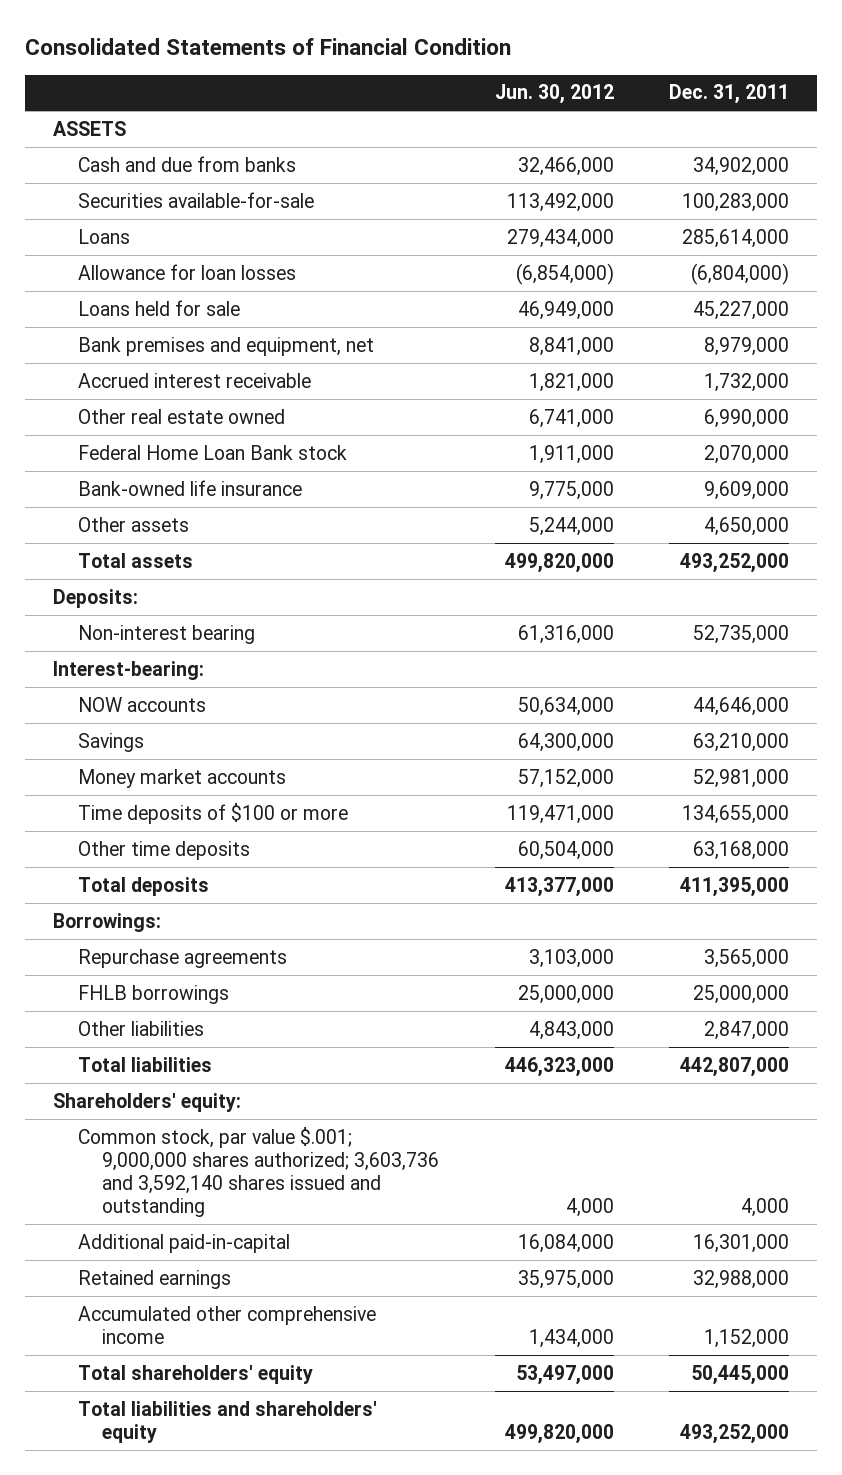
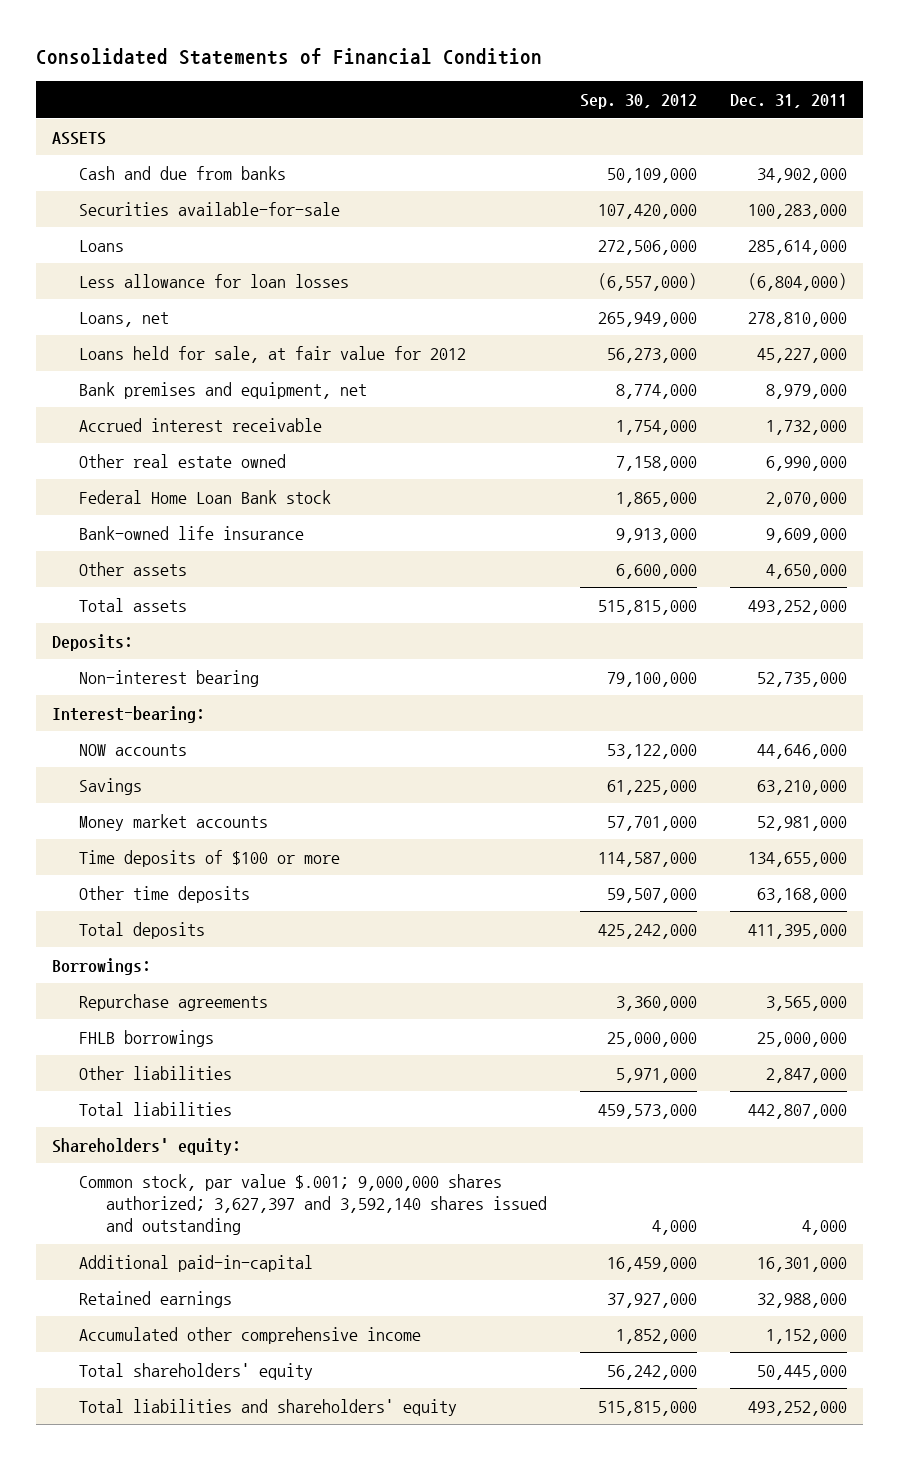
- | Jun. 30, 2012 | Dec. 31, 2011
+ | Sep. 30, 2012 | Dec. 31, 2011
- Allowance for loan losses | (6,854,000) | (6,804,000)
- Loans held for sale | 46,949,000 | 45,227,000
+ Less allowance for loan losses | (6,557,000) | (6,804,000)
+ Loans, net | 265,949,000 | 278,810,000
+ Loans held for sale, at fair value for 2012 | 56,273,000 | 45,227,000
- Common stock, par value $.001; 9,000,000 shares authorized; 3,603,736 and 3,592,140 shares issued and outstanding | 4,000 | 4,000
+ Common stock, par value $.001; 9,000,000 shares authorized; 3,627,397 and 3,592,140 shares issued and outstanding | 4,000 | 4,000

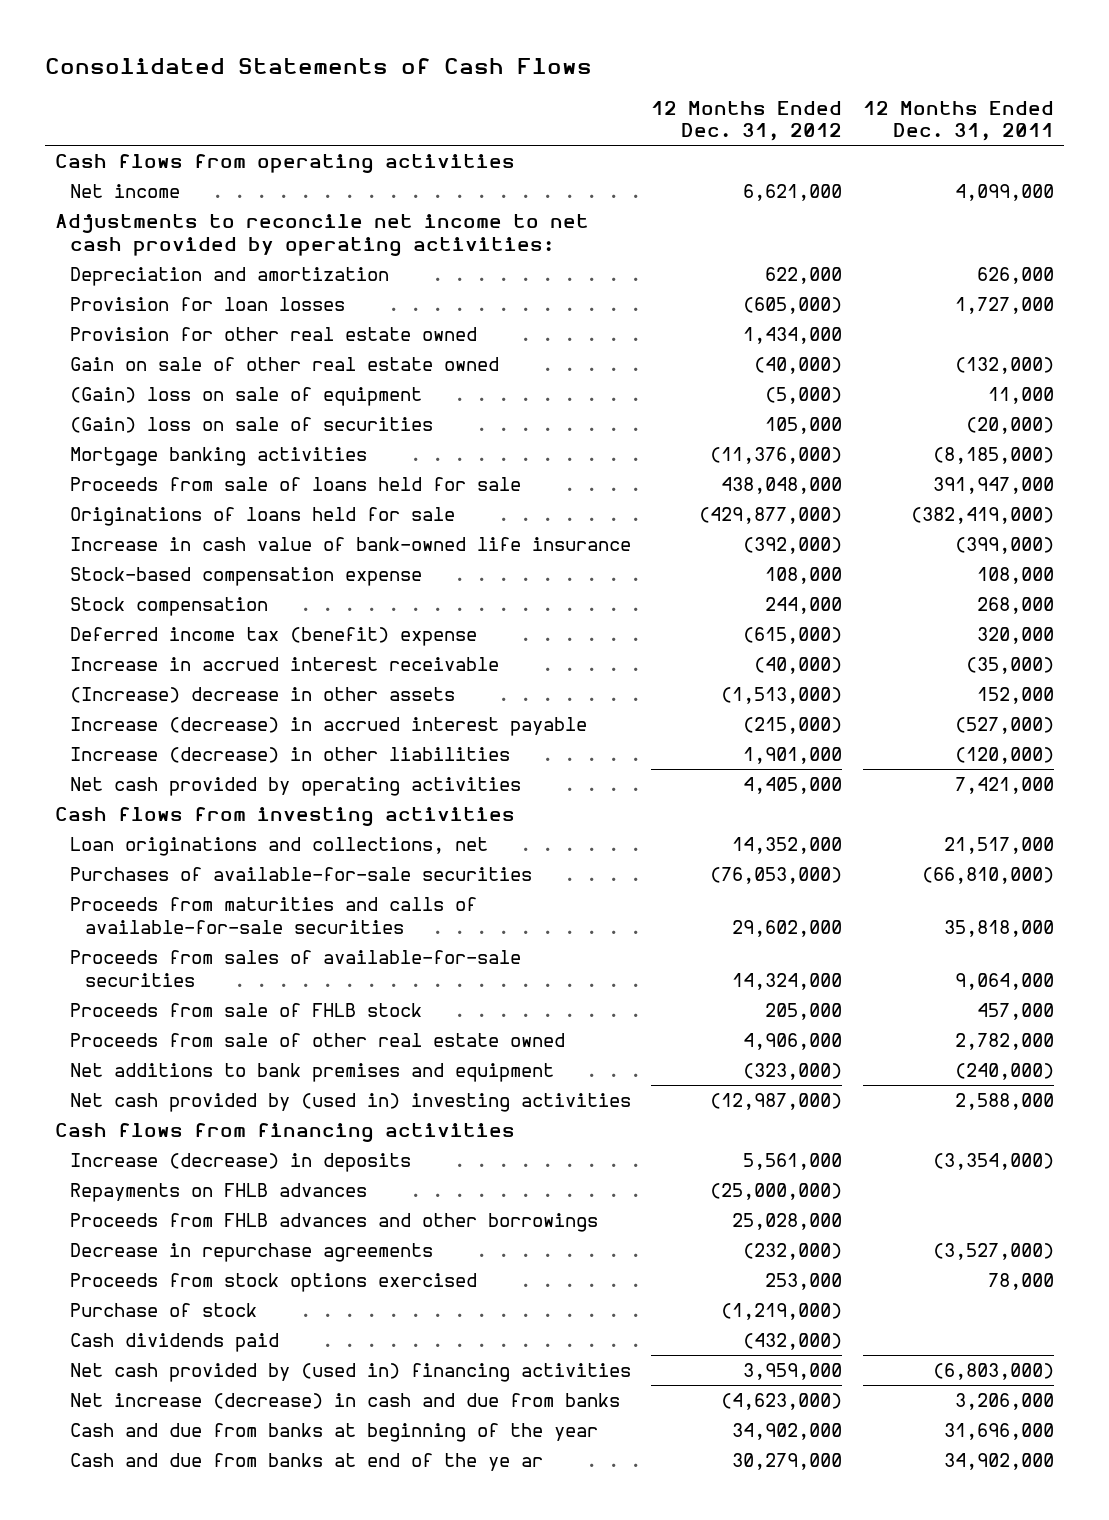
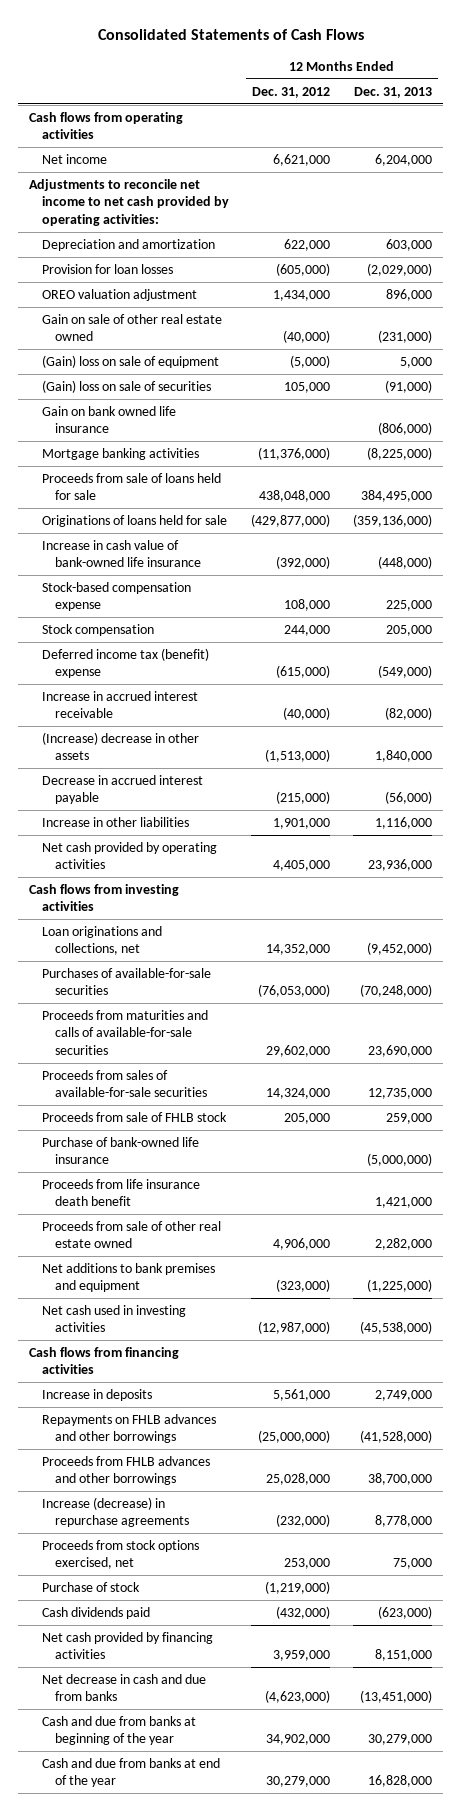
- | 12 Months Ended Dec. 31, 2012 | 12 Months Ended Dec. 31, 2011
+ | 12 Months Ended Dec. 31, 2012 | 12 Months Ended Dec. 31, 2013
- Provision for other real estate owned | 1,434,000 |
+ OREO valuation adjustment | 1,434,000 | 896,000
+ Gain on bank owned life insurance | | (806,000)
- Increase (decrease) in accrued interest payable | (215,000) | (527,000)
- Increase (decrease) in other liabilities | 1,901,000 | (120,000)
+ Decrease in accrued interest payable | (215,000) | (56,000)
+ Increase in other liabilities | 1,901,000 | 1,116,000
+ Purchase of bank-owned life insurance | | (5,000,000)
+ Proceeds from life insurance death benefit | | 1,421,000
- Net cash provided by (used in) investing activities | (12,987,000) | 2,588,000
+ Net cash used in investing activities | (12,987,000) | (45,538,000)
- Increase (decrease) in deposits | 5,561,000 | (3,354,000)
- Repayments on FHLB advances | (25,000,000) |
+ Increase in deposits | 5,561,000 | 2,749,000
+ Repayments on FHLB advances and other borrowings | (25,000,000) | (41,528,000)
- Decrease in repurchase agreements | (232,000) | (3,527,000)
- Proceeds from stock options exercised | 253,000 | 78,000
+ Increase (decrease) in repurchase agreements | (232,000) | 8,778,000
+ Proceeds from stock options exercised, net | 253,000 | 75,000
- Net cash provided by (used in) financing activities | 3,959,000 | (6,803,000)
- Net increase (decrease) in cash and due from banks | (4,623,000) | 3,206,000
+ Net cash provided by financing activities | 3,959,000 | 8,151,000
+ Net decrease in cash and due from banks | (4,623,000) | (13,451,000)
- Cash and due from banks at end of the ye ar | 30,279,000 | 34,902,000
+ Cash and due from banks at end of the year | 30,279,000 | 16,828,000

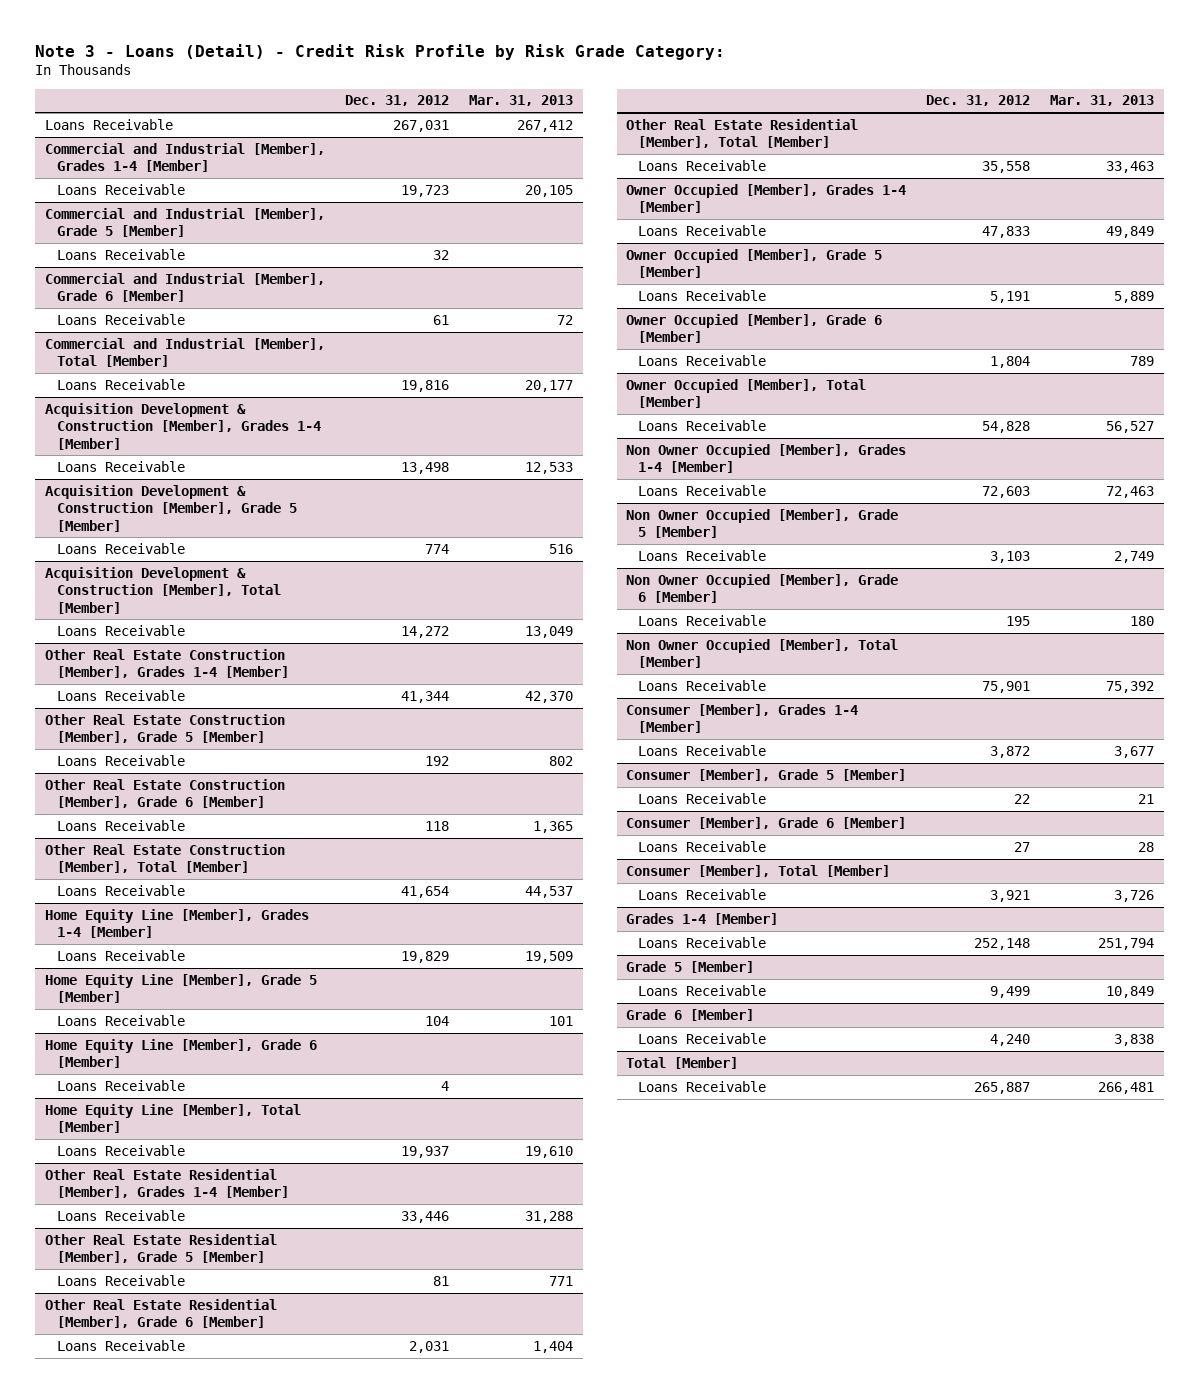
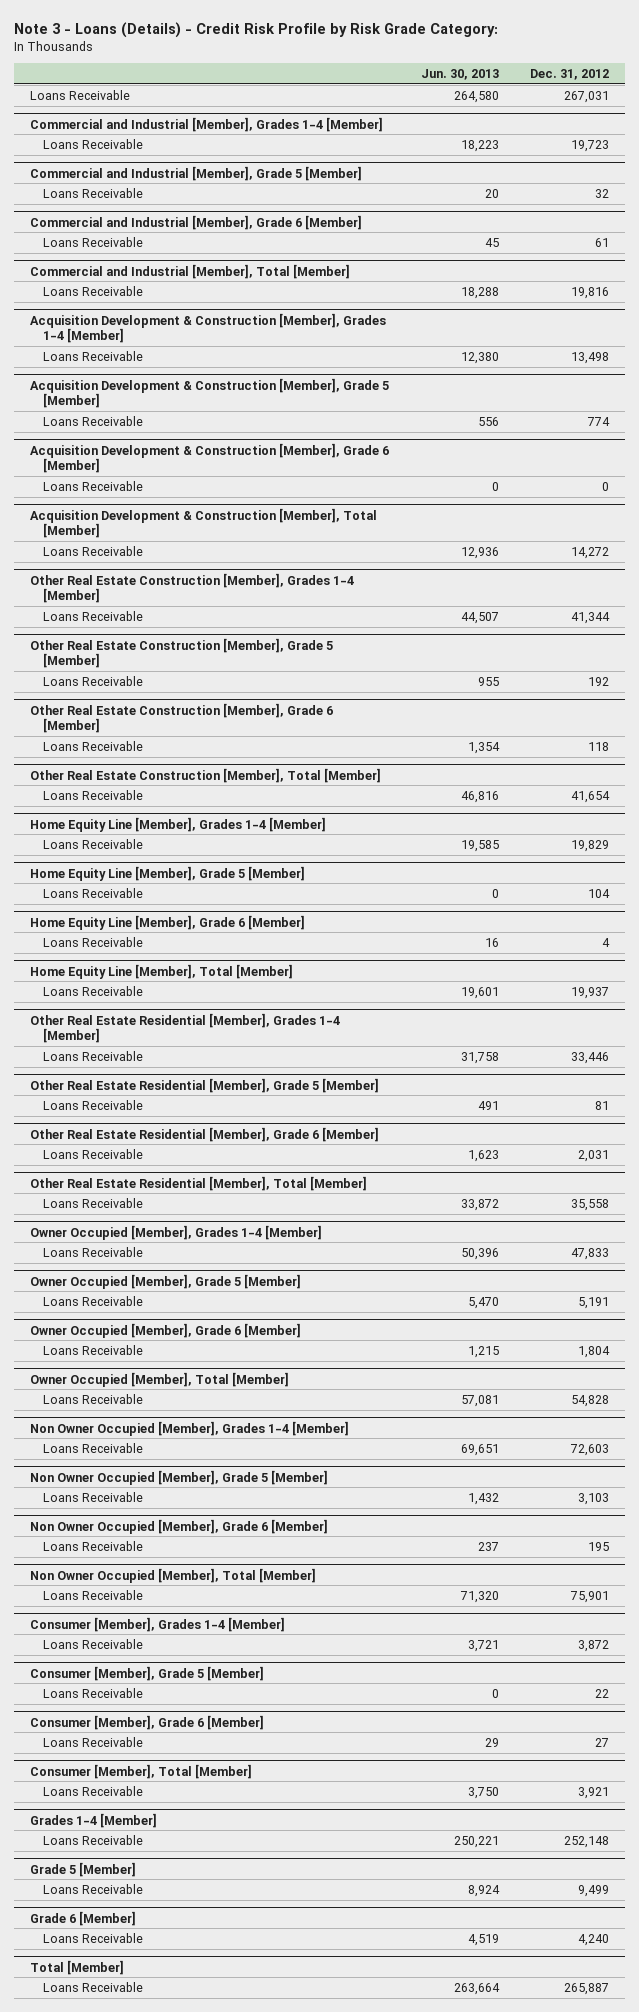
- Note 3 - Loans (Detail) - Credit Risk Profile by Risk Grade Category:
+ Note 3 - Loans (Details) - Credit Risk Profile by Risk Grade Category:
- | Dec. 31, 2012 | Mar. 31, 2013
+ | Jun. 30, 2013 | Dec. 31, 2012
+ Acquisition Development & Construction [Member], Grade 6 [Member]
+ Loans Receivable | 0 | 0

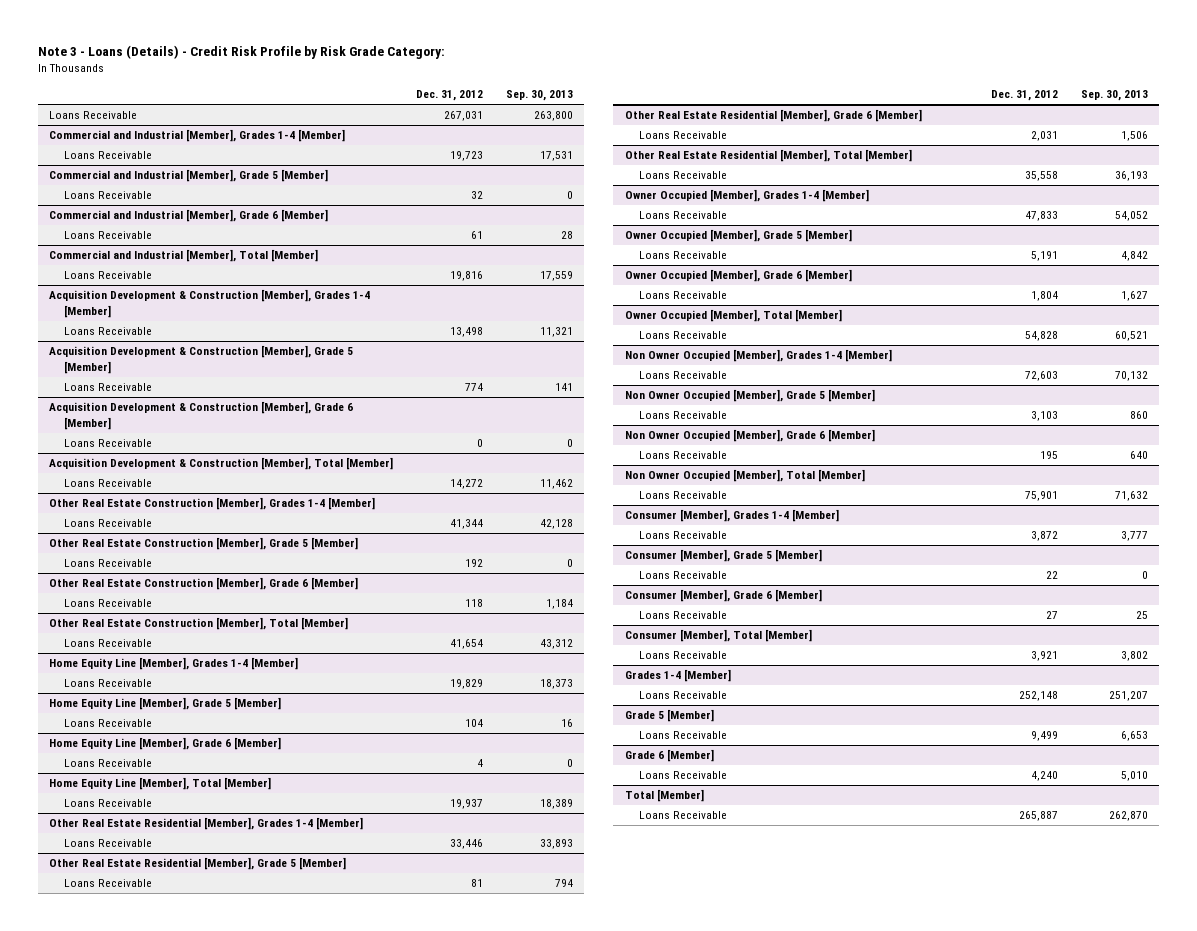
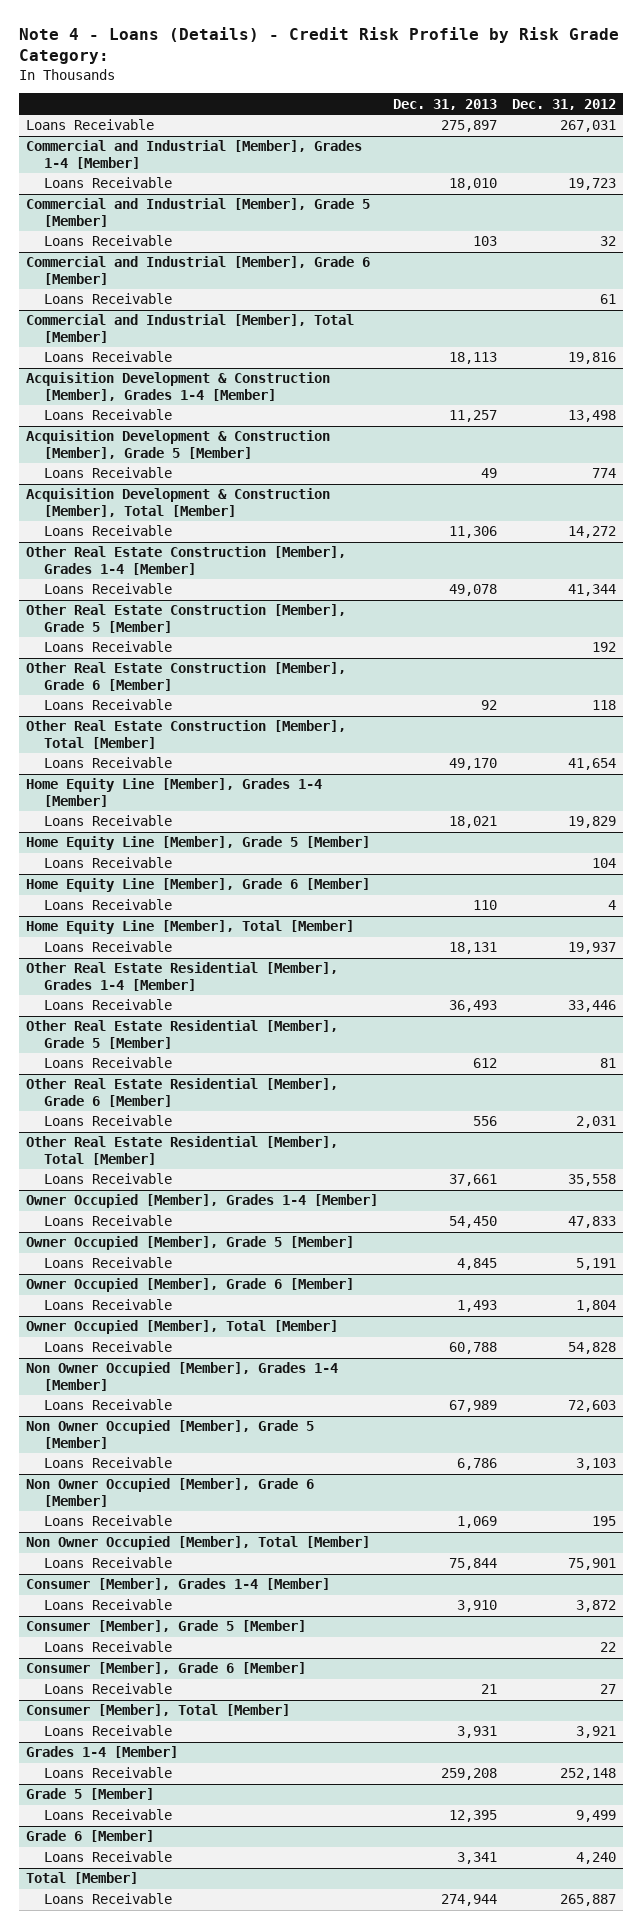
- Note 3 - Loans (Details) - Credit Risk Profile by Risk Grade Category:
+ Note 4 - Loans (Details) - Credit Risk Profile by Risk Grade Category:
- | Dec. 31, 2012 | Sep. 30, 2013
+ | Dec. 31, 2013 | Dec. 31, 2012
- Acquisition Development & Construction [Member], Grade 6 [Member]
- Loans Receivable | 0 | 0

